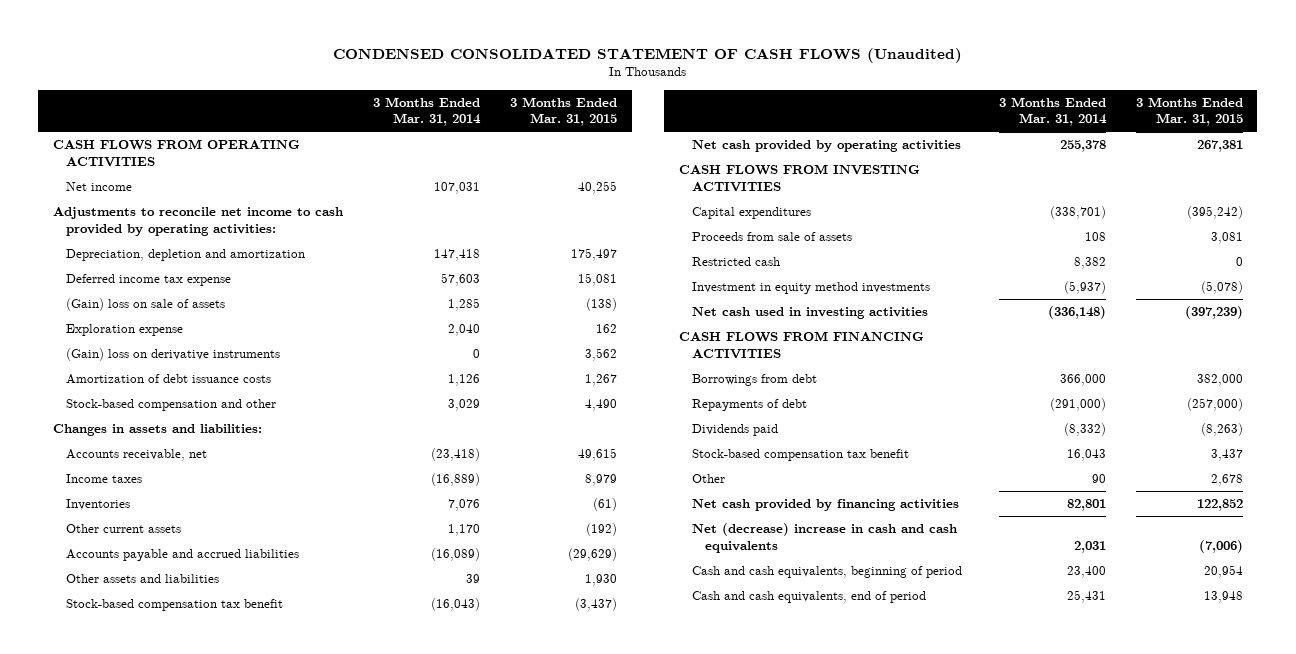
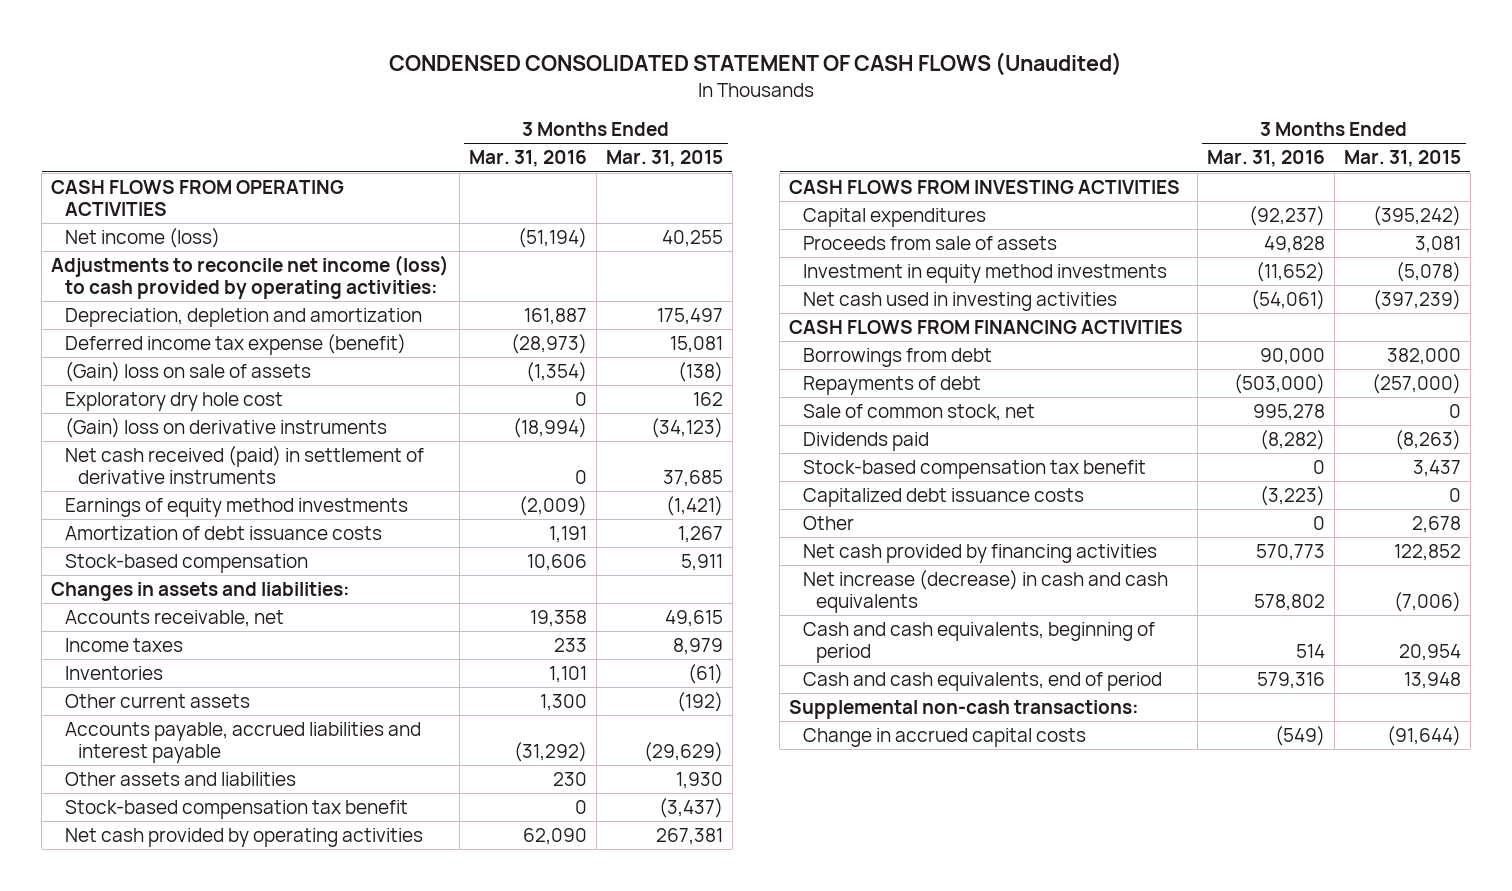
- | 3 Months Ended Mar. 31, 2014 | 3 Months Ended Mar. 31, 2015
+ | 3 Months Ended Mar. 31, 2016 | 3 Months Ended Mar. 31, 2015
- Net income | 107,031 | 40,255
- Adjustments to reconcile net income to cash provided by operating activities:
+ Net income (loss) | (51,194) | 40,255
+ Adjustments to reconcile net income (loss) to cash provided by operating activities:
- Deferred income tax expense | 57,603 | 15,081
+ Deferred income tax expense (benefit) | (28,973) | 15,081
- Exploration expense | 2,040 | 162
- (Gain) loss on derivative instruments | 0 | 3,562
+ Exploratory dry hole cost | 0 | 162
+ (Gain) loss on derivative instruments | (18,994) | (34,123)
+ Net cash received (paid) in settlement of derivative instruments | 0 | 37,685
+ Earnings of equity method investments | (2,009) | (1,421)
- Stock-based compensation and other | 3,029 | 4,490
+ Stock-based compensation | 10,606 | 5,911
- Accounts payable and accrued liabilities | (16,089) | (29,629)
+ Accounts payable, accrued liabilities and interest payable | (31,292) | (29,629)
- Restricted cash | 8,382 | 0
+ Sale of common stock, net | 995,278 | 0
+ Capitalized debt issuance costs | (3,223) | 0
- Net (decrease) increase in cash and cash equivalents | 2,031 | (7,006)
+ Net increase (decrease) in cash and cash equivalents | 578,802 | (7,006)
+ Supplemental non-cash transactions:
+ Change in accrued capital costs | (549) | (91,644)

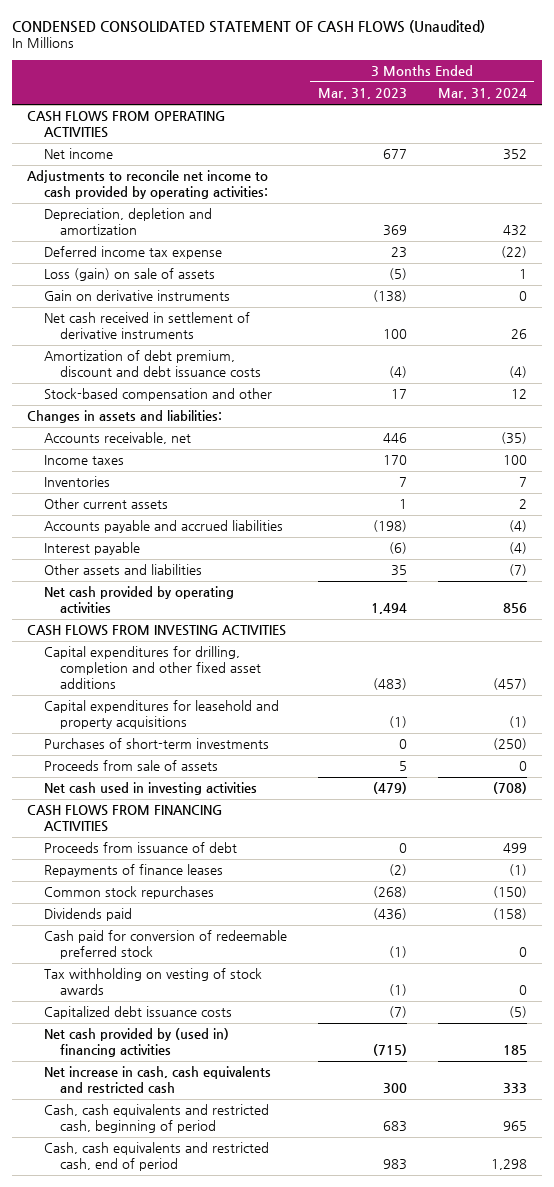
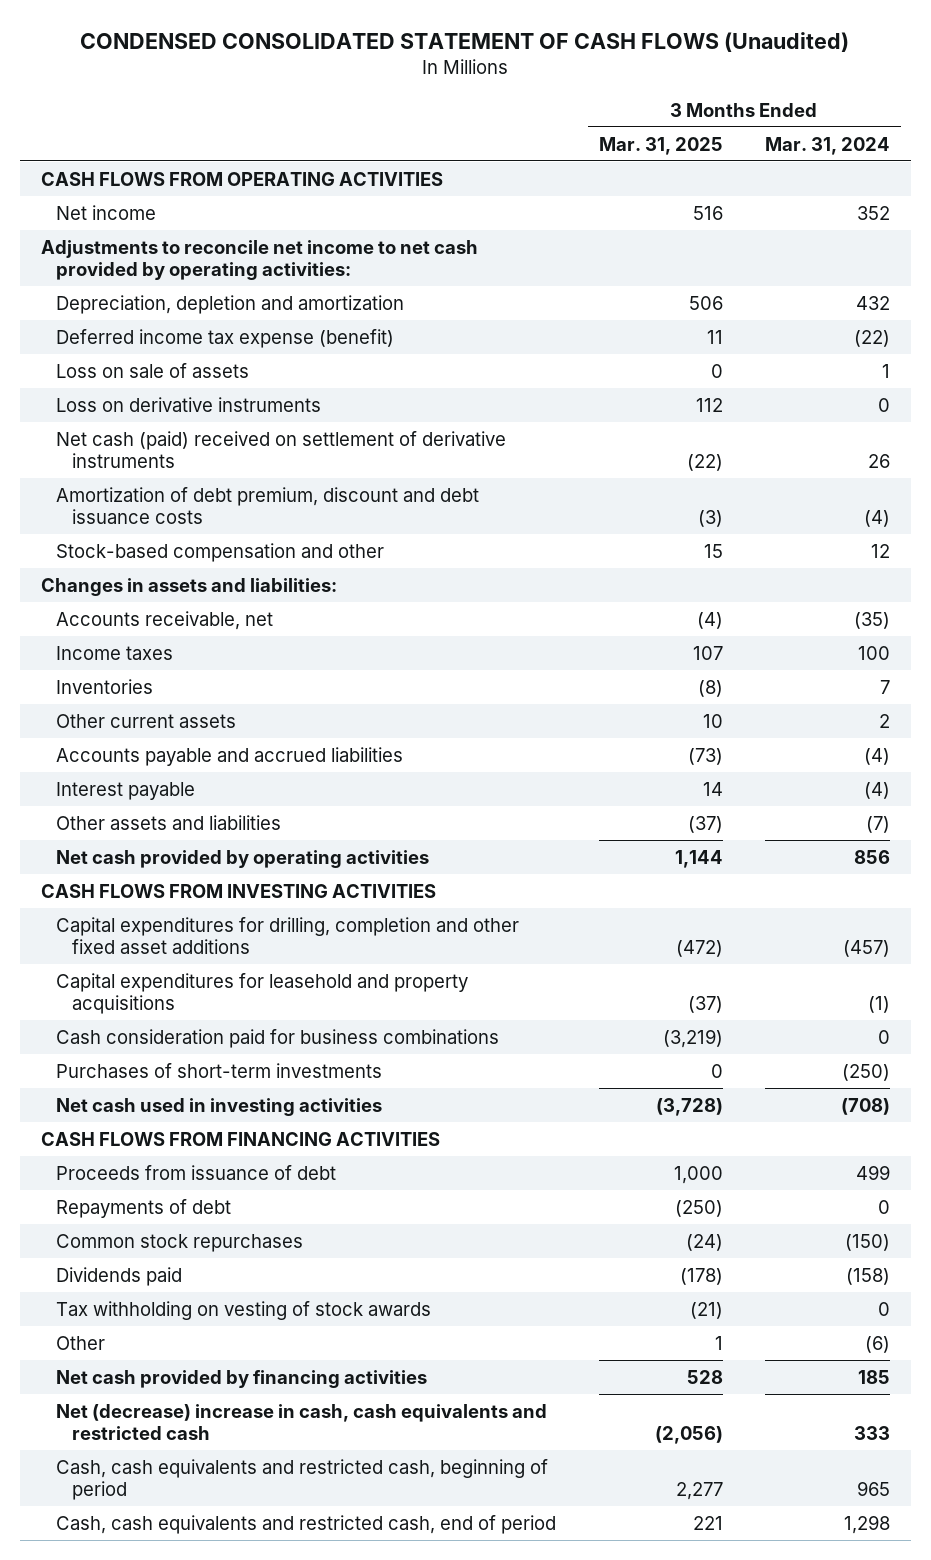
- | 3 Months Ended Mar. 31, 2023 | 3 Months Ended Mar. 31, 2024
+ | 3 Months Ended Mar. 31, 2025 | 3 Months Ended Mar. 31, 2024
- Adjustments to reconcile net income to cash provided by operating activities:
+ Adjustments to reconcile net income to net cash provided by operating activities:
- Deferred income tax expense | 23 | (22)
- Loss (gain) on sale of assets | (5) | 1
- Gain on derivative instruments | (138) | 0
- Net cash received in settlement of derivative instruments | 100 | 26
+ Deferred income tax expense (benefit) | 11 | (22)
+ Loss on sale of assets | 0 | 1
+ Loss on derivative instruments | 112 | 0
+ Net cash (paid) received on settlement of derivative instruments | (22) | 26
+ Cash consideration paid for business combinations | (3,219) | 0
- Proceeds from sale of assets | 5 | 0
- Repayments of finance leases | (2) | (1)
+ Repayments of debt | (250) | 0
- Cash paid for conversion of redeemable preferred stock | (1) | 0
- Capitalized debt issuance costs | (7) | (5)
- Net cash provided by (used in) financing activities | (715) | 185
- Net increase in cash, cash equivalents and restricted cash | 300 | 333
+ Other | 1 | (6)
+ Net cash provided by financing activities | 528 | 185
+ Net (decrease) increase in cash, cash equivalents and restricted cash | (2,056) | 333

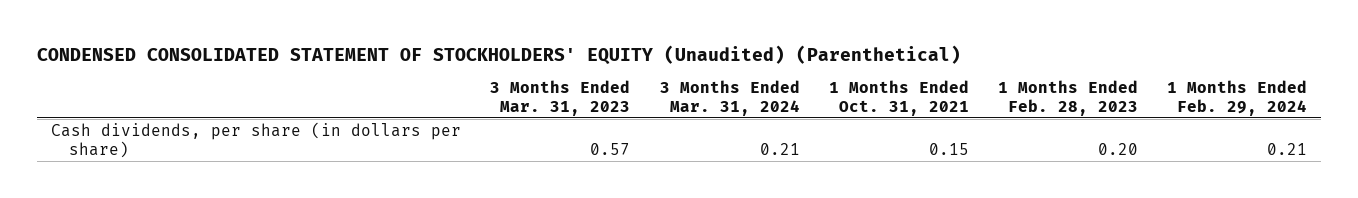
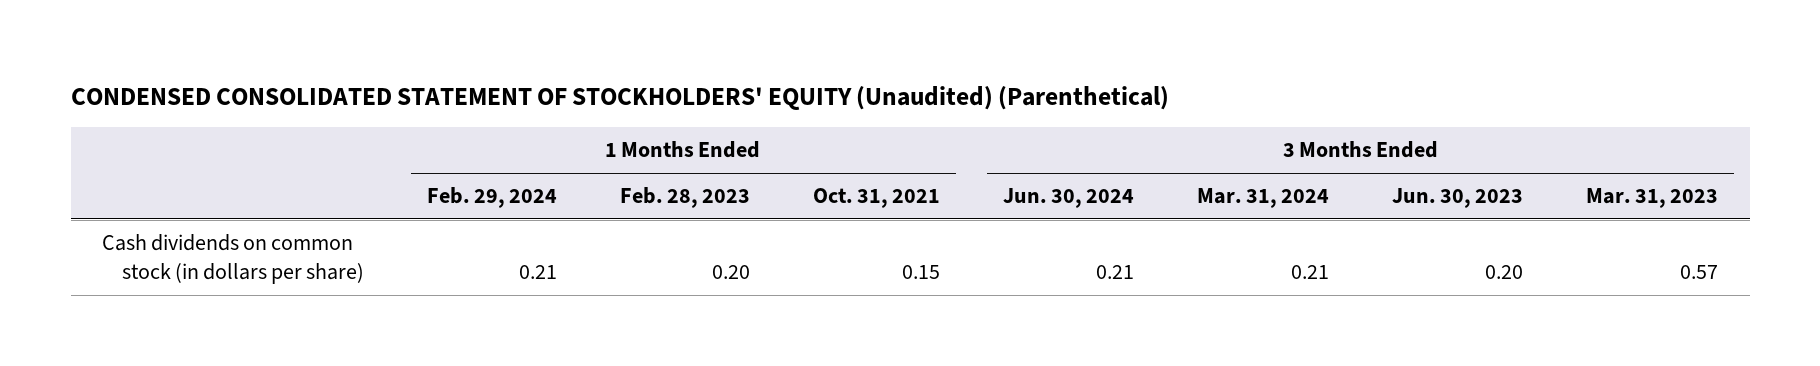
- | 3 Months Ended Mar. 31, 2023 | 3 Months Ended Mar. 31, 2024 | 1 Months Ended Oct. 31, 2021 | 1 Months Ended Feb. 28, 2023 | 1 Months Ended Feb. 29, 2024
+ | 1 Months Ended Feb. 29, 2024 | 1 Months Ended Feb. 28, 2023 | 1 Months Ended Oct. 31, 2021 | 3 Months Ended Jun. 30, 2024 | 3 Months Ended Mar. 31, 2024 | 3 Months Ended Jun. 30, 2023 | 3 Months Ended Mar. 31, 2023
- Cash dividends, per share (in dollars per share) | 0.57 | 0.21 | 0.15 | 0.20 | 0.21
+ Cash dividends on common stock (in dollars per share) | 0.21 | 0.20 | 0.15 | 0.21 | 0.21 | 0.20 | 0.57

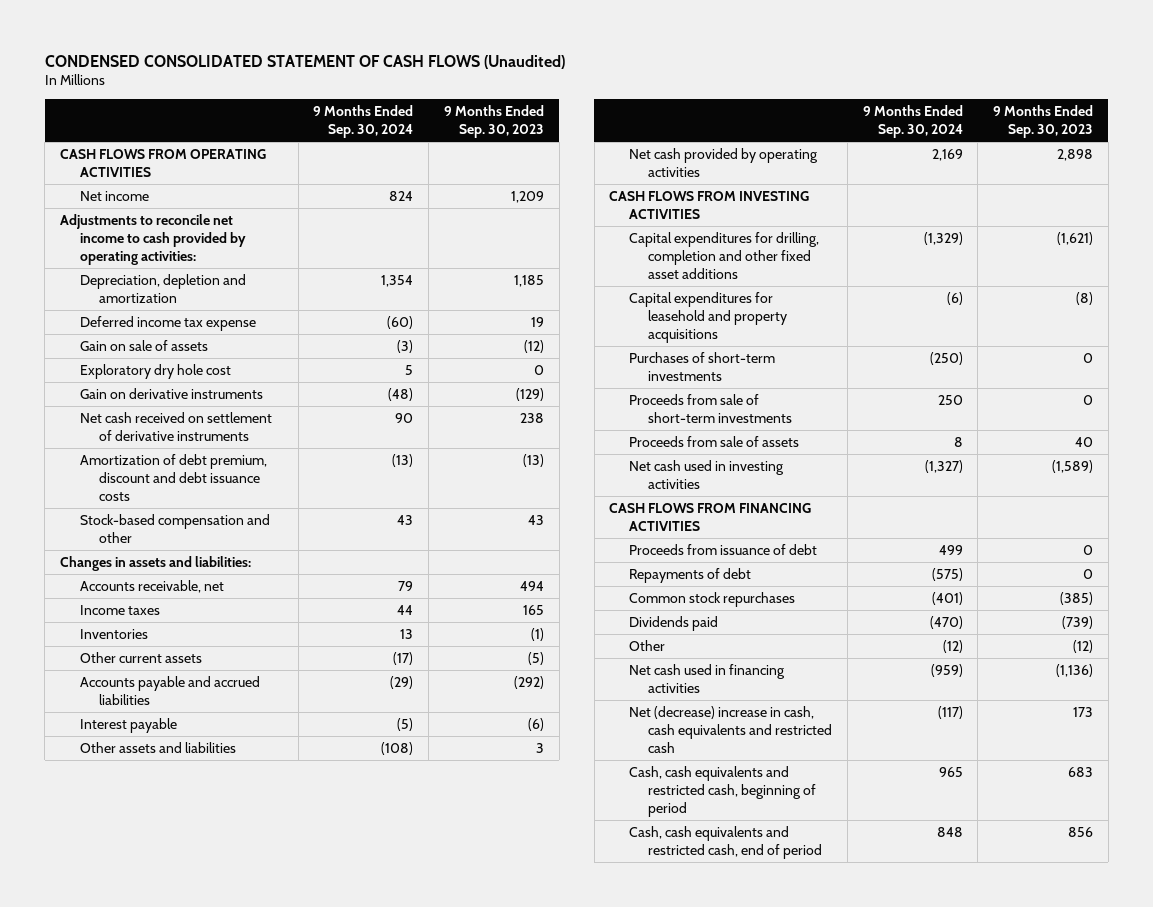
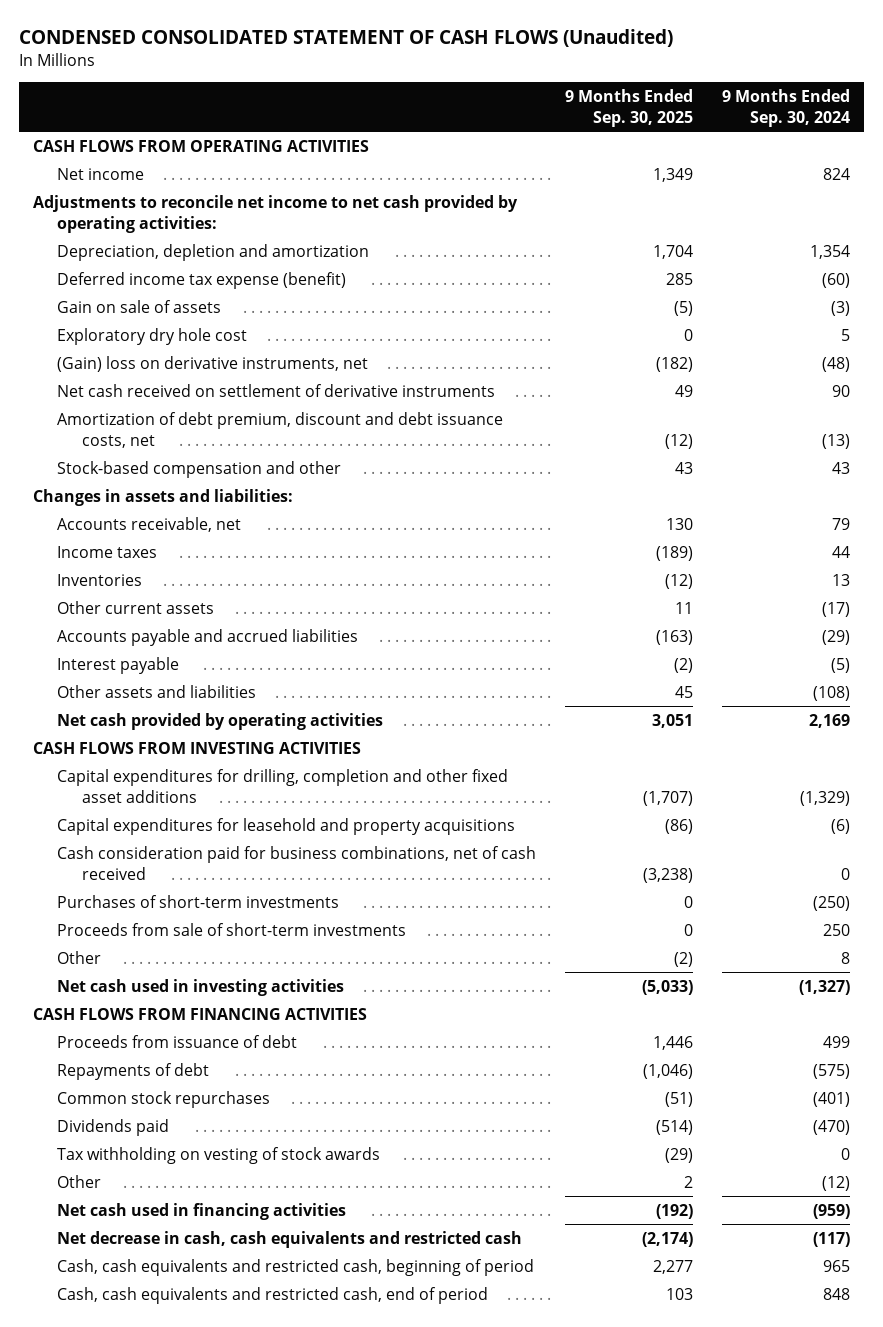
- | 9 Months Ended Sep. 30, 2024 | 9 Months Ended Sep. 30, 2023
+ | 9 Months Ended Sep. 30, 2025 | 9 Months Ended Sep. 30, 2024
- Adjustments to reconcile net income to cash provided by operating activities:
+ Adjustments to reconcile net income to net cash provided by operating activities:
- Deferred income tax expense | (60) | 19
+ Deferred income tax expense (benefit) | 285 | (60)
- Gain on derivative instruments | (48) | (129)
+ (Gain) loss on derivative instruments, net | (182) | (48)
- Amortization of debt premium, discount and debt issuance costs | (13) | (13)
+ Amortization of debt premium, discount and debt issuance costs, net | (12) | (13)
+ Cash consideration paid for business combinations, net of cash received | (3,238) | 0
- Proceeds from sale of assets | 8 | 40
+ Other | (2) | 8
+ Tax withholding on vesting of stock awards | (29) | 0
- Net (decrease) increase in cash, cash equivalents and restricted cash | (117) | 173
+ Net decrease in cash, cash equivalents and restricted cash | (2,174) | (117)

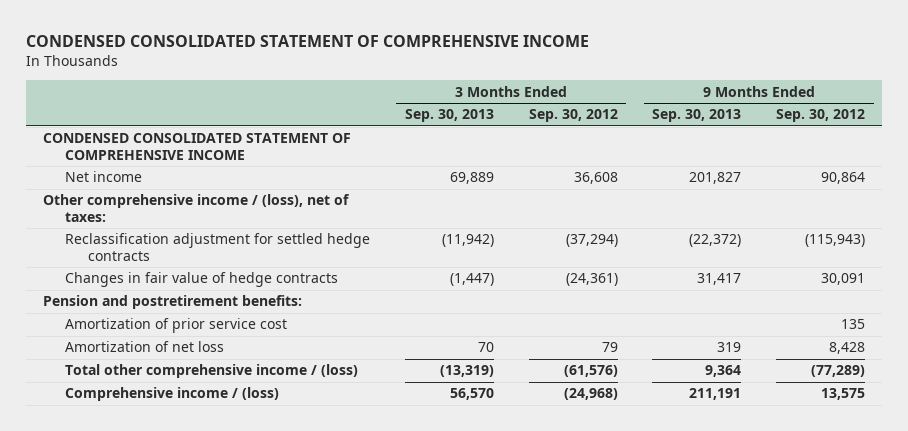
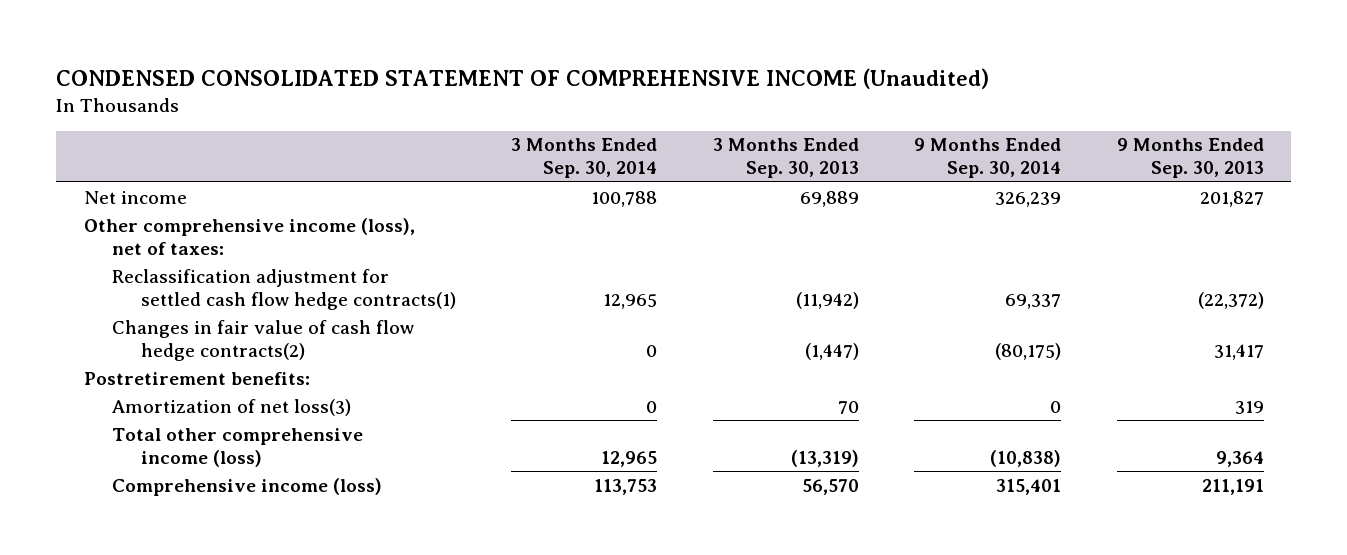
- CONDENSED CONSOLIDATED STATEMENT OF COMPREHENSIVE INCOME
+ CONDENSED CONSOLIDATED STATEMENT OF COMPREHENSIVE INCOME (Unaudited)
- | 3 Months Ended Sep. 30, 2013 | 3 Months Ended Sep. 30, 2012 | 9 Months Ended Sep. 30, 2013 | 9 Months Ended Sep. 30, 2012
+ | 3 Months Ended Sep. 30, 2014 | 3 Months Ended Sep. 30, 2013 | 9 Months Ended Sep. 30, 2014 | 9 Months Ended Sep. 30, 2013
- CONDENSED CONSOLIDATED STATEMENT OF COMPREHENSIVE INCOME
- Other comprehensive income / (loss), net of taxes:
- Reclassification adjustment for settled hedge contracts | (11,942) | (37,294) | (22,372) | (115,943)
- Changes in fair value of hedge contracts | (1,447) | (24,361) | 31,417 | 30,091
- Pension and postretirement benefits:
- Amortization of prior service cost | | | | 135
- Amortization of net loss | 70 | 79 | 319 | 8,428
- Total other comprehensive income / (loss) | (13,319) | (61,576) | 9,364 | (77,289)
- Comprehensive income / (loss) | 56,570 | (24,968) | 211,191 | 13,575
+ Other comprehensive income (loss), net of taxes:
+ Reclassification adjustment for settled cash flow hedge contracts(1) | 12,965 | (11,942) | 69,337 | (22,372)
+ Changes in fair value of cash flow hedge contracts(2) | 0 | (1,447) | (80,175) | 31,417
+ Postretirement benefits:
+ Amortization of net loss(3) | 0 | 70 | 0 | 319
+ Total other comprehensive income (loss) | 12,965 | (13,319) | (10,838) | 9,364
+ Comprehensive income (loss) | 113,753 | 56,570 | 315,401 | 211,191

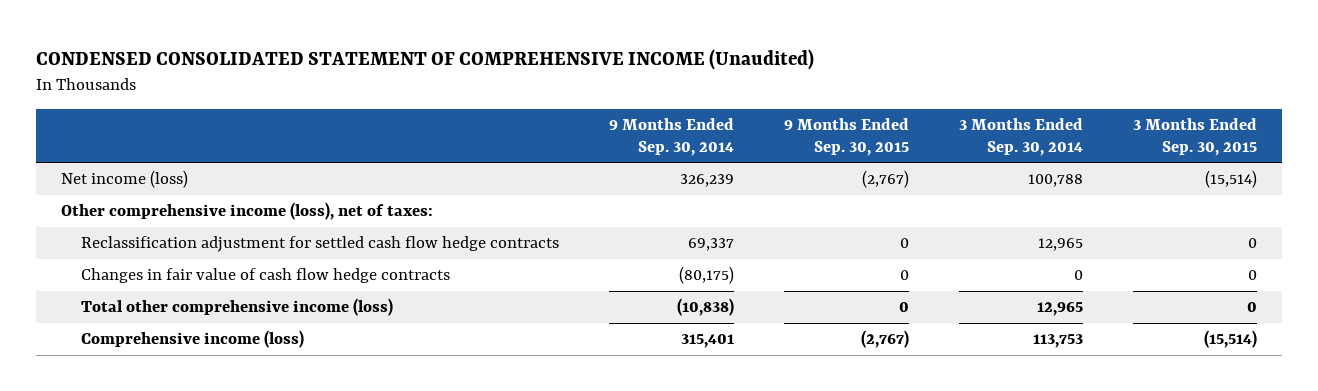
- | 3 Months Ended Sep. 30, 2014 | 3 Months Ended Sep. 30, 2013 | 9 Months Ended Sep. 30, 2014 | 9 Months Ended Sep. 30, 2013
+ | 9 Months Ended Sep. 30, 2014 | 9 Months Ended Sep. 30, 2015 | 3 Months Ended Sep. 30, 2014 | 3 Months Ended Sep. 30, 2015
- Net income | 100,788 | 69,889 | 326,239 | 201,827
+ Net income (loss) | 326,239 | (2,767) | 100,788 | (15,514)
- Reclassification adjustment for settled cash flow hedge contracts(1) | 12,965 | (11,942) | 69,337 | (22,372)
- Changes in fair value of cash flow hedge contracts(2) | 0 | (1,447) | (80,175) | 31,417
- Postretirement benefits:
- Amortization of net loss(3) | 0 | 70 | 0 | 319
+ Reclassification adjustment for settled cash flow hedge contracts | 69,337 | 0 | 12,965 | 0
+ Changes in fair value of cash flow hedge contracts | (80,175) | 0 | 0 | 0

